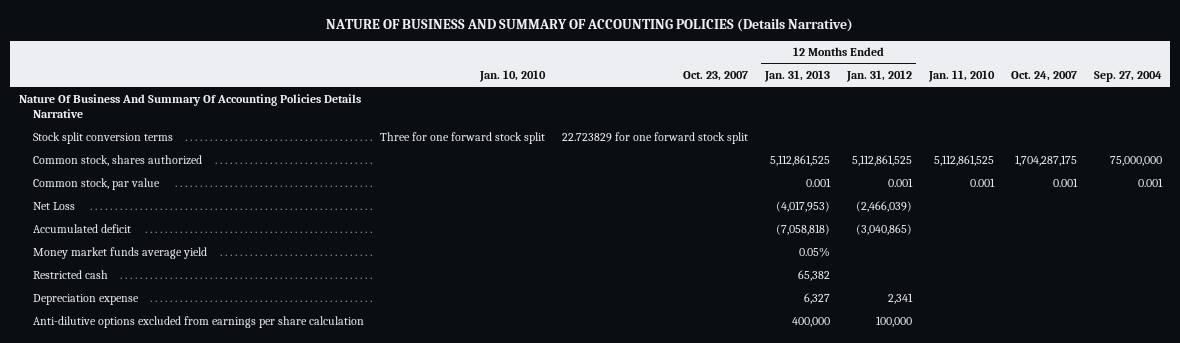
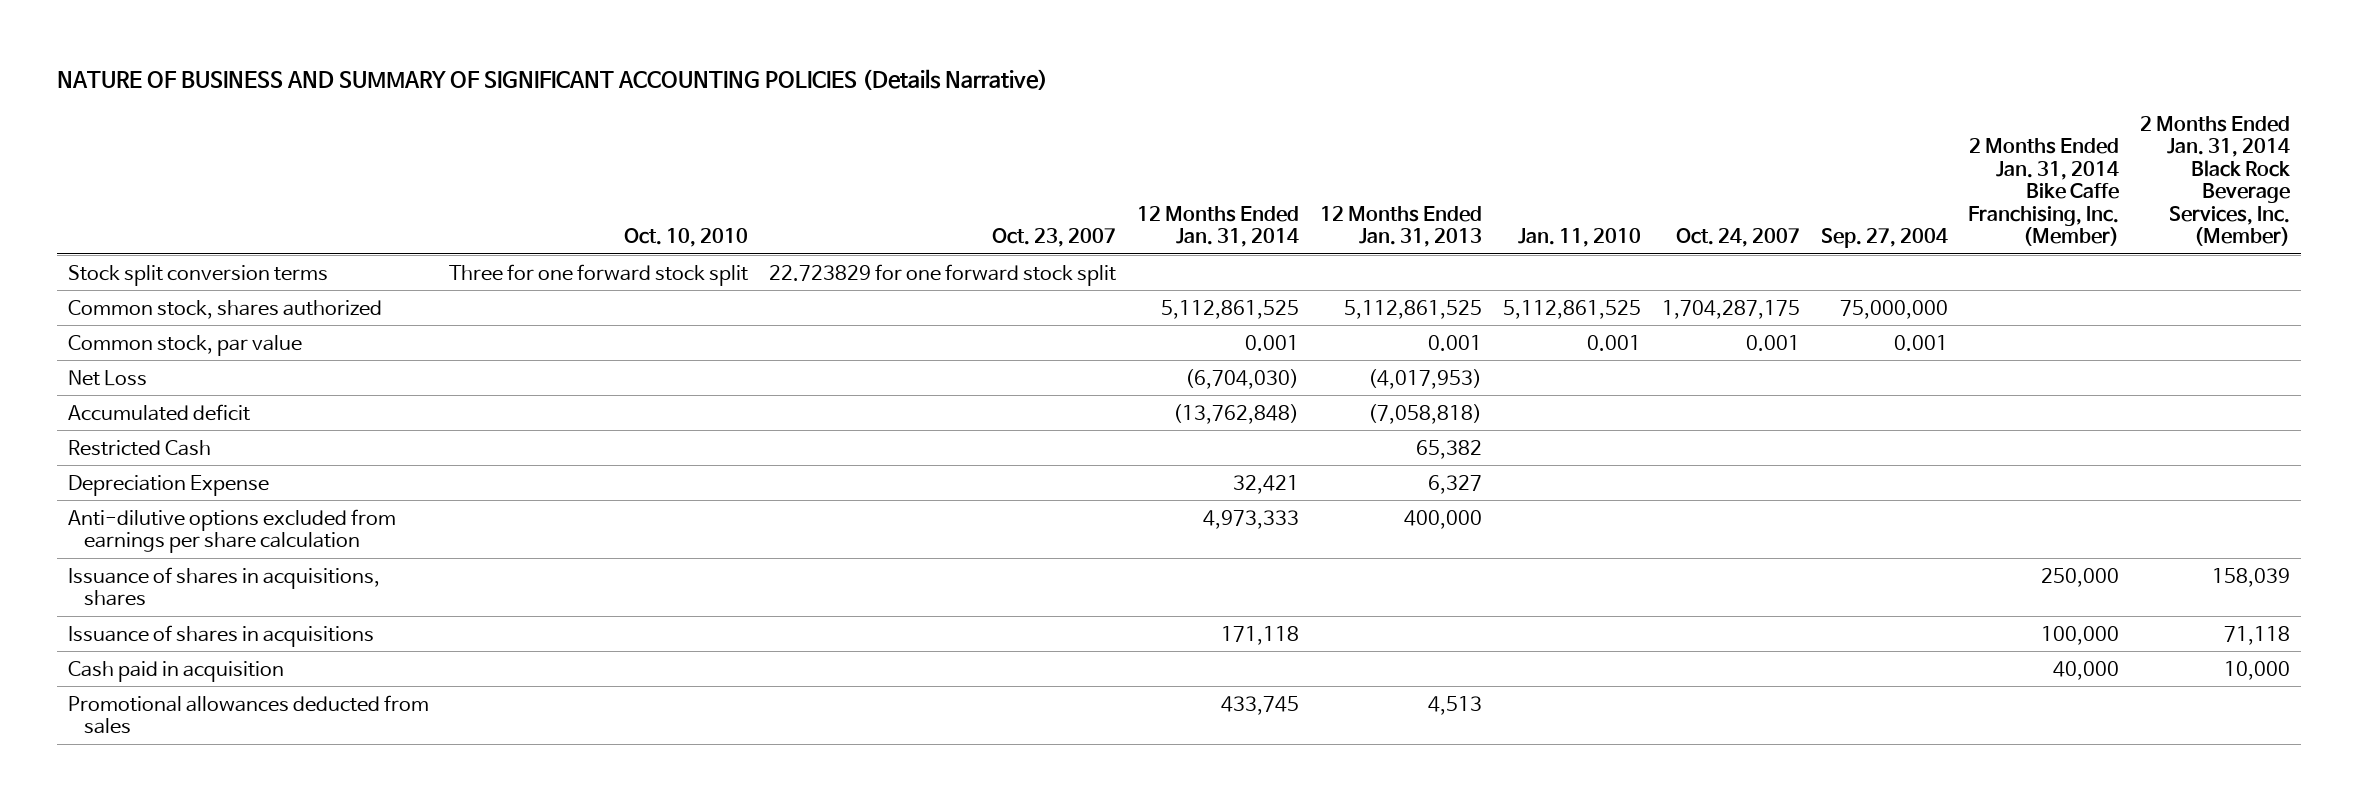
- NATURE OF BUSINESS AND SUMMARY OF ACCOUNTING POLICIES (Details Narrative)
+ NATURE OF BUSINESS AND SUMMARY OF SIGNIFICANT ACCOUNTING POLICIES (Details Narrative)
- | Jan. 10, 2010 | Oct. 23, 2007 | 12 Months Ended Jan. 31, 2013 | 12 Months Ended Jan. 31, 2012 | Jan. 11, 2010 | Oct. 24, 2007 | Sep. 27, 2004
+ | Oct. 10, 2010 | Oct. 23, 2007 | 12 Months Ended Jan. 31, 2014 | 12 Months Ended Jan. 31, 2013 | Jan. 11, 2010 | Oct. 24, 2007 | Sep. 27, 2004 | 2 Months Ended Jan. 31, 2014 Bike Caffe Franchising, Inc. (Member) | 2 Months Ended Jan. 31, 2014 Black Rock Beverage Services, Inc. (Member)
- Nature Of Business And Summary Of Accounting Policies Details Narrative
- Money market funds average yield | | | 0.05% | | | |
- Restricted cash | | | 65,382 | | | |
- Depreciation expense | | | 6,327 | 2,341 | | |
+ Restricted Cash | | | | 65,382 | | | | |
+ Depreciation Expense | | | 32,421 | 6,327 | | | | |
+ Issuance of shares in acquisitions, shares | | | | | | | | 250,000 | 158,039
+ Issuance of shares in acquisitions | | | 171,118 | | | | | 100,000 | 71,118
+ Cash paid in acquisition | | | | | | | | 40,000 | 10,000
+ Promotional allowances deducted from sales | | | 433,745 | 4,513 | | | | |

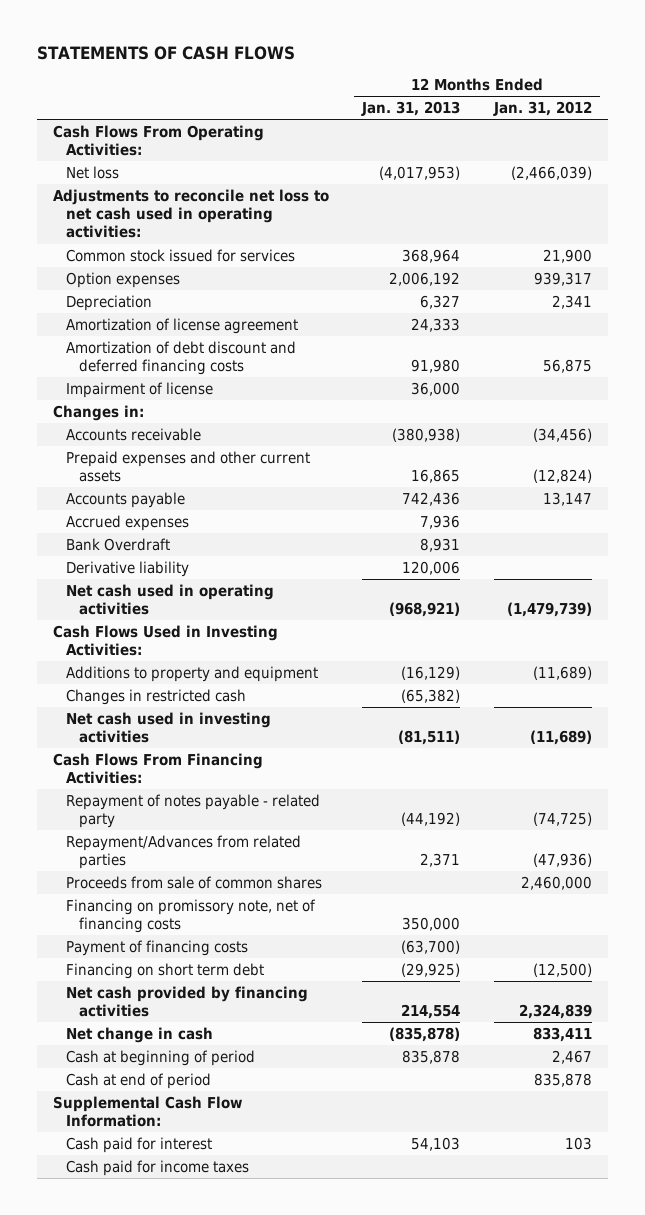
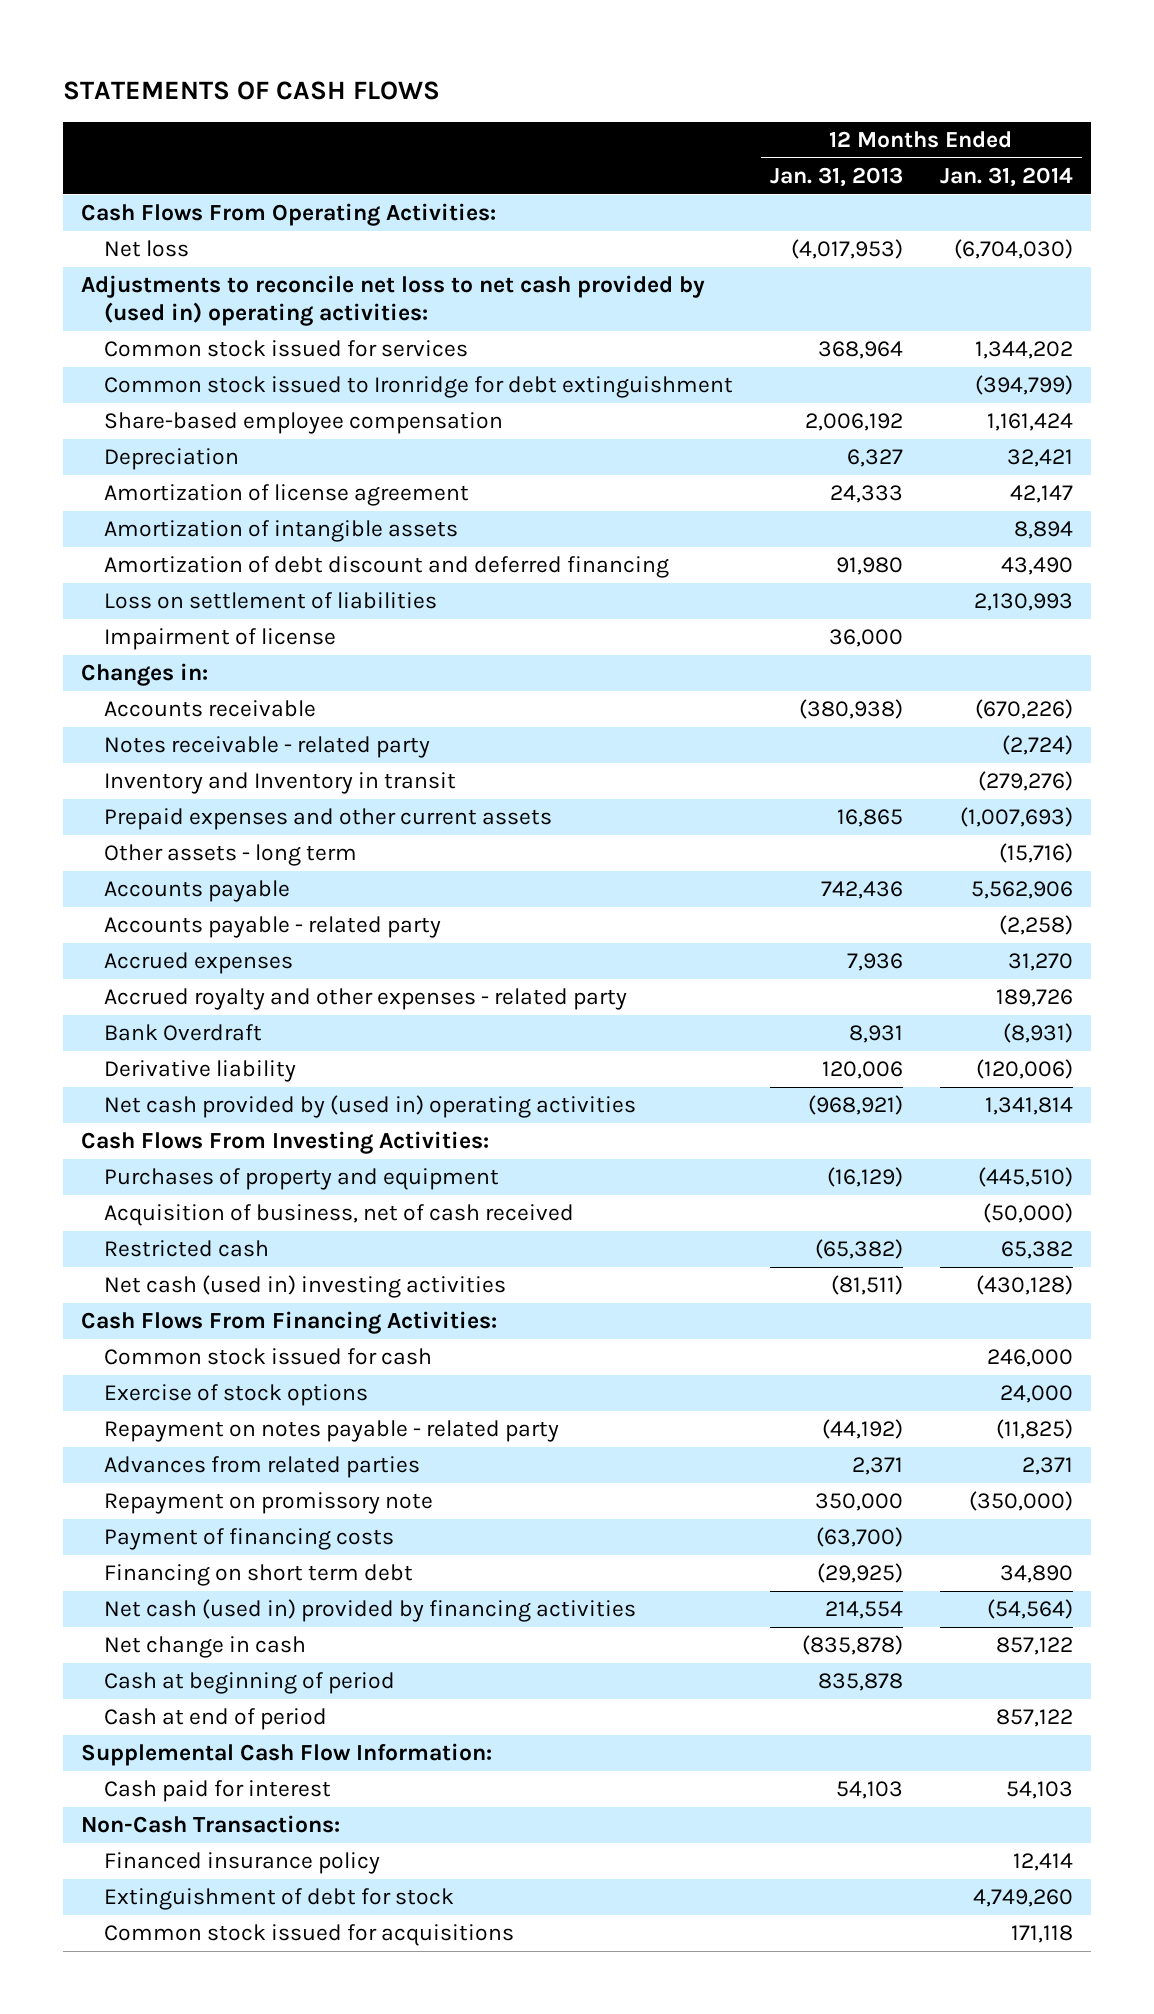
- | 12 Months Ended Jan. 31, 2013 | 12 Months Ended Jan. 31, 2012
+ | 12 Months Ended Jan. 31, 2013 | 12 Months Ended Jan. 31, 2014
- Adjustments to reconcile net loss to net cash used in operating activities:
+ Adjustments to reconcile net loss to net cash provided by (used in) operating activities:
- Option expenses | 2,006,192 | 939,317
+ Common stock issued to Ironridge for debt extinguishment | | (394,799)
+ Share-based employee compensation | 2,006,192 | 1,161,424
- Amortization of debt discount and deferred financing costs | 91,980 | 56,875
+ Amortization of intangible assets | | 8,894
+ Amortization of debt discount and deferred financing | 91,980 | 43,490
+ Loss on settlement of liabilities | | 2,130,993
+ Notes receivable - related party | | (2,724)
+ Inventory and Inventory in transit | | (279,276)
+ Other assets - long term | | (15,716)
+ Accounts payable - related party | | (2,258)
+ Accrued royalty and other expenses - related party | | 189,726
- Net cash used in operating activities | (968,921) | (1,479,739)
- Cash Flows Used in Investing Activities:
- Additions to property and equipment | (16,129) | (11,689)
- Changes in restricted cash | (65,382) |
- Net cash used in investing activities | (81,511) | (11,689)
+ Net cash provided by (used in) operating activities | (968,921) | 1,341,814
+ Cash Flows From Investing Activities:
+ Purchases of property and equipment | (16,129) | (445,510)
+ Acquisition of business, net of cash received | | (50,000)
+ Restricted cash | (65,382) | 65,382
+ Net cash (used in) investing activities | (81,511) | (430,128)
- Repayment of notes payable - related party | (44,192) | (74,725)
- Repayment/Advances from related parties | 2,371 | (47,936)
- Proceeds from sale of common shares | | 2,460,000
- Financing on promissory note, net of financing costs | 350,000 |
+ Common stock issued for cash | | 246,000
+ Exercise of stock options | | 24,000
+ Repayment on notes payable - related party | (44,192) | (11,825)
+ Advances from related parties | 2,371 | 2,371
+ Repayment on promissory note | 350,000 | (350,000)
- Net cash provided by financing activities | 214,554 | 2,324,839
+ Net cash (used in) provided by financing activities | 214,554 | (54,564)
- Cash paid for income taxes
+ Non-Cash Transactions:
+ Financed insurance policy | | 12,414
+ Extinguishment of debt for stock | | 4,749,260
+ Common stock issued for acquisitions | | 171,118

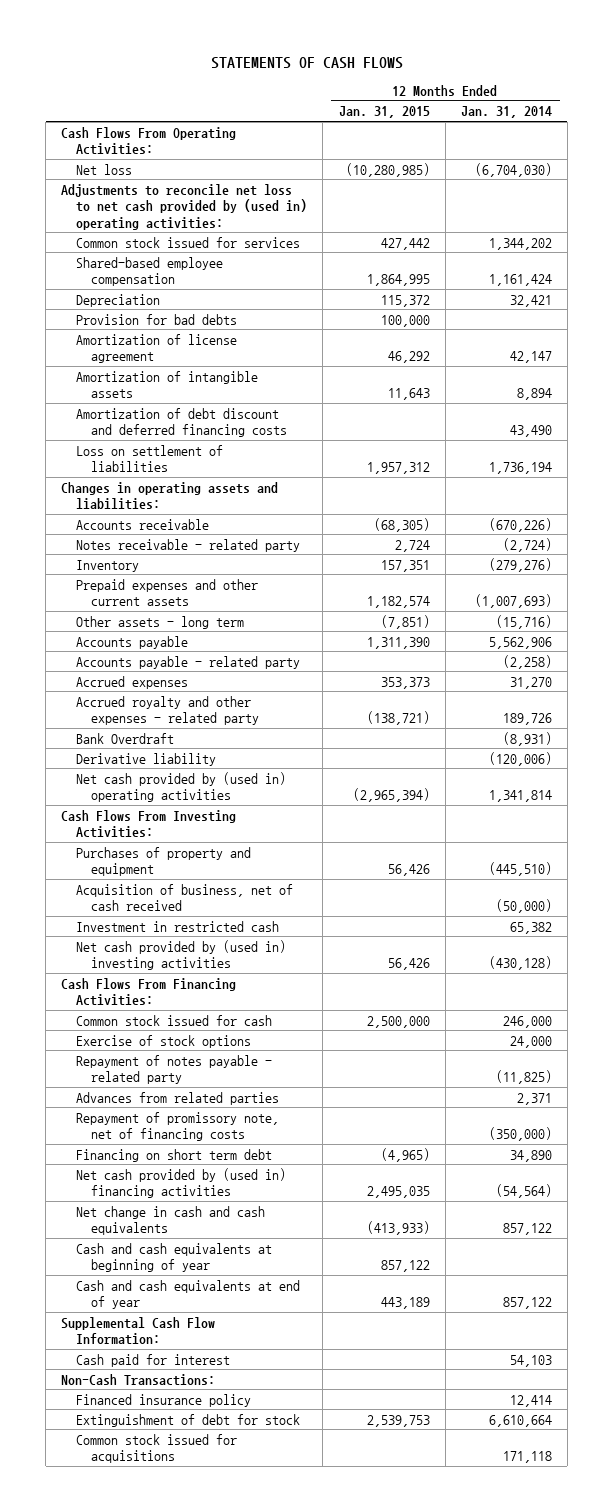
- | 12 Months Ended Jan. 31, 2013 | 12 Months Ended Jan. 31, 2014
+ | 12 Months Ended Jan. 31, 2015 | 12 Months Ended Jan. 31, 2014
- Common stock issued to Ironridge for debt extinguishment | | (394,799)
- Share-based employee compensation | 2,006,192 | 1,161,424
+ Shared-based employee compensation | 1,864,995 | 1,161,424
+ Provision for bad debts | 100,000 |
- Amortization of debt discount and deferred financing | 91,980 | 43,490
- Loss on settlement of liabilities | | 2,130,993
- Impairment of license | 36,000 |
- Changes in:
+ Amortization of debt discount and deferred financing costs | | 43,490
+ Loss on settlement of liabilities | 1,957,312 | 1,736,194
+ Changes in operating assets and liabilities:
- Inventory and Inventory in transit | | (279,276)
+ Inventory | 157,351 | (279,276)
- Restricted cash | (65,382) | 65,382
- Net cash (used in) investing activities | (81,511) | (430,128)
+ Investment in restricted cash | | 65,382
+ Net cash provided by (used in) investing activities | 56,426 | (430,128)
- Repayment on notes payable - related party | (44,192) | (11,825)
+ Repayment of notes payable - related party | | (11,825)
- Repayment on promissory note | 350,000 | (350,000)
- Payment of financing costs | (63,700) |
+ Repayment of promissory note, net of financing costs | | (350,000)
- Net cash (used in) provided by financing activities | 214,554 | (54,564)
- Net change in cash | (835,878) | 857,122
- Cash at beginning of period | 835,878 |
- Cash at end of period | | 857,122
+ Net cash provided by (used in) financing activities | 2,495,035 | (54,564)
+ Net change in cash and cash equivalents | (413,933) | 857,122
+ Cash and cash equivalents at beginning of year | 857,122 |
+ Cash and cash equivalents at end of year | 443,189 | 857,122
- Extinguishment of debt for stock | | 4,749,260
+ Extinguishment of debt for stock | 2,539,753 | 6,610,664

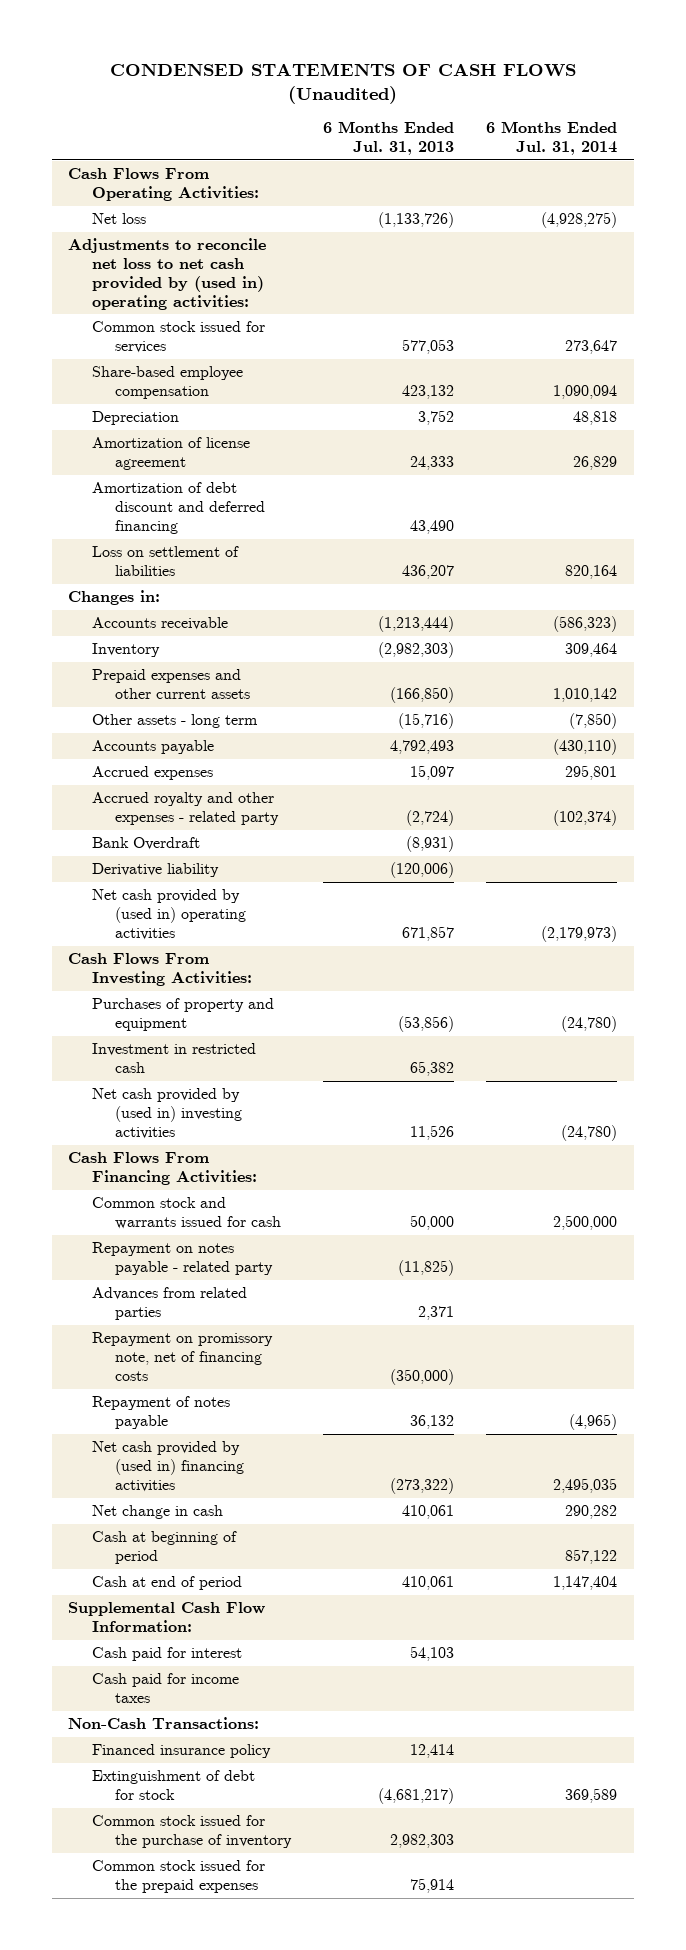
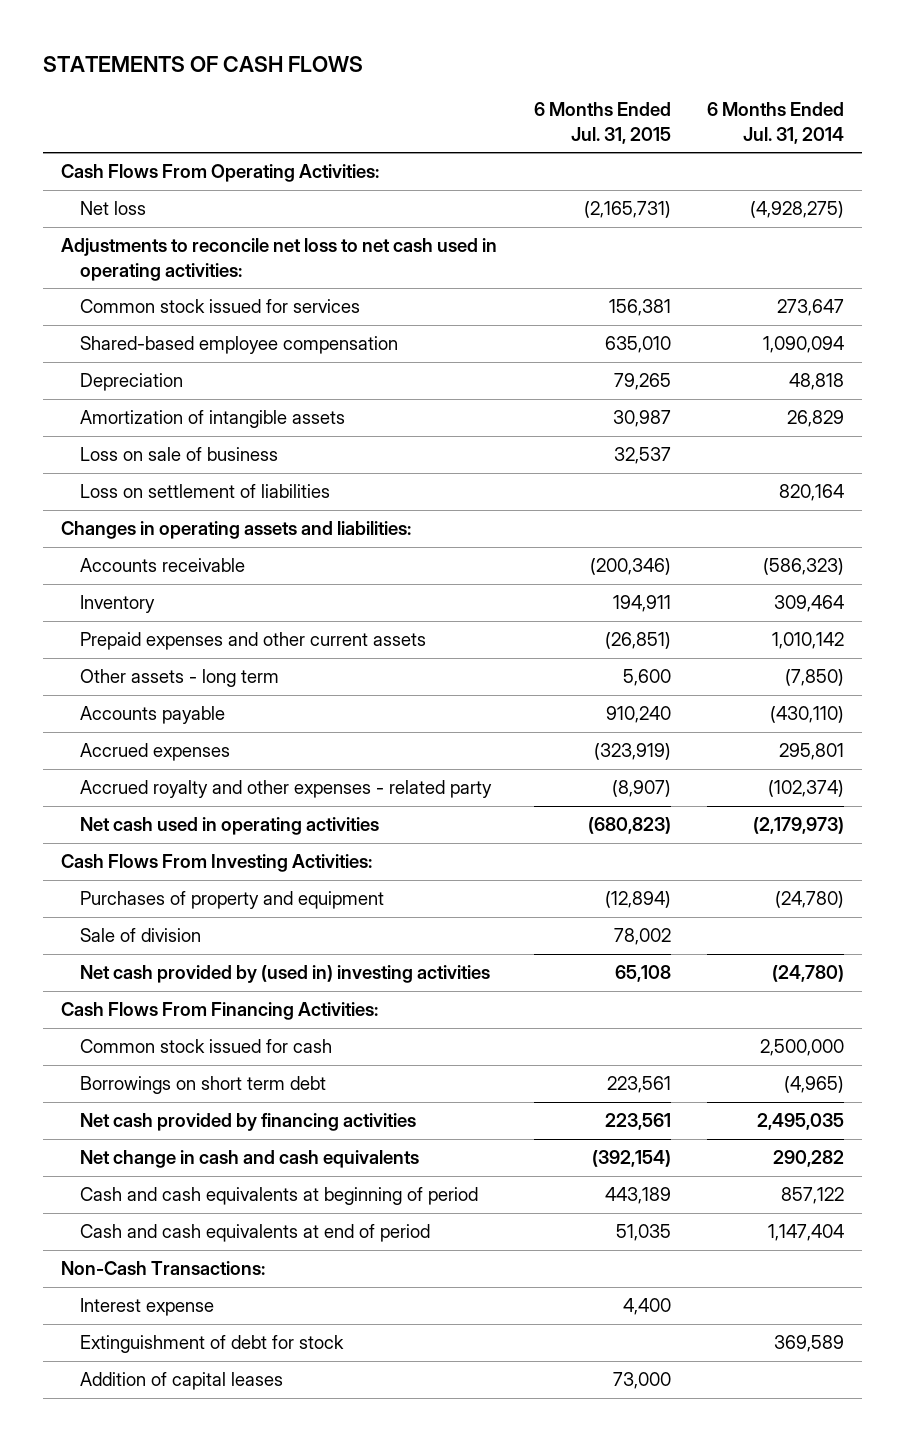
- CONDENSED STATEMENTS OF CASH FLOWS (Unaudited)
+ STATEMENTS OF CASH FLOWS
- | 6 Months Ended Jul. 31, 2013 | 6 Months Ended Jul. 31, 2014
+ | 6 Months Ended Jul. 31, 2015 | 6 Months Ended Jul. 31, 2014
- Adjustments to reconcile net loss to net cash provided by (used in) operating activities:
+ Adjustments to reconcile net loss to net cash used in operating activities:
- Share-based employee compensation | 423,132 | 1,090,094
+ Shared-based employee compensation | 635,010 | 1,090,094
- Amortization of license agreement | 24,333 | 26,829
- Amortization of debt discount and deferred financing | 43,490 |
+ Amortization of intangible assets | 30,987 | 26,829
+ Loss on sale of business | 32,537 |
- Changes in:
+ Changes in operating assets and liabilities:
- Bank Overdraft | (8,931) |
- Derivative liability | (120,006) |
- Net cash provided by (used in) operating activities | 671,857 | (2,179,973)
+ Net cash used in operating activities | (680,823) | (2,179,973)
- Investment in restricted cash | 65,382 |
+ Sale of division | 78,002 |
- Common stock and warrants issued for cash | 50,000 | 2,500,000
- Repayment on notes payable - related party | (11,825) |
- Advances from related parties | 2,371 |
- Repayment on promissory note, net of financing costs | (350,000) |
- Repayment of notes payable | 36,132 | (4,965)
- Net cash provided by (used in) financing activities | (273,322) | 2,495,035
- Net change in cash | 410,061 | 290,282
- Cash at beginning of period | | 857,122
- Cash at end of period | 410,061 | 1,147,404
- Supplemental Cash Flow Information:
- Cash paid for interest | 54,103 |
- Cash paid for income taxes
+ Common stock issued for cash | | 2,500,000
+ Borrowings on short term debt | 223,561 | (4,965)
+ Net cash provided by financing activities | 223,561 | 2,495,035
+ Net change in cash and cash equivalents | (392,154) | 290,282
+ Cash and cash equivalents at beginning of period | 443,189 | 857,122
+ Cash and cash equivalents at end of period | 51,035 | 1,147,404
- Financed insurance policy | 12,414 |
+ Interest expense | 4,400 |
- Common stock issued for the purchase of inventory | 2,982,303 |
- Common stock issued for the prepaid expenses | 75,914 |
+ Addition of capital leases | 73,000 |

